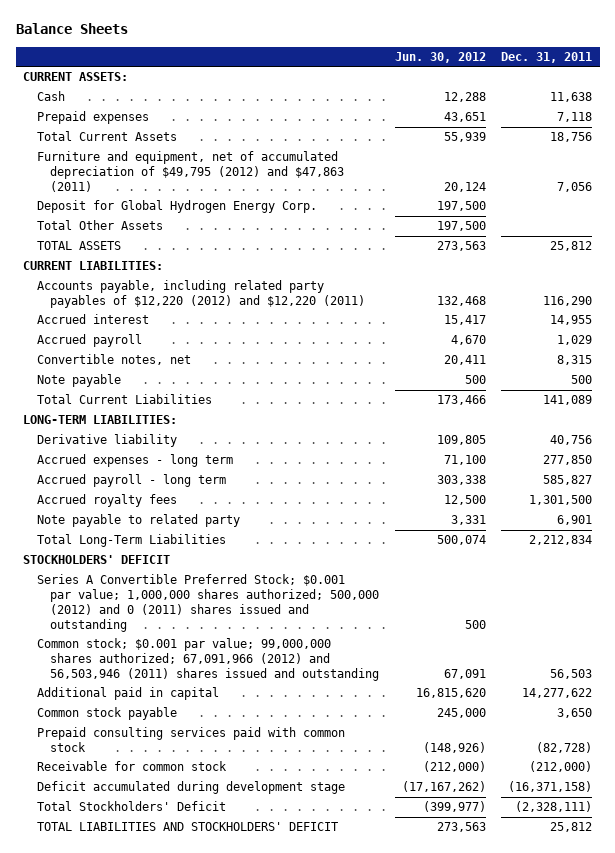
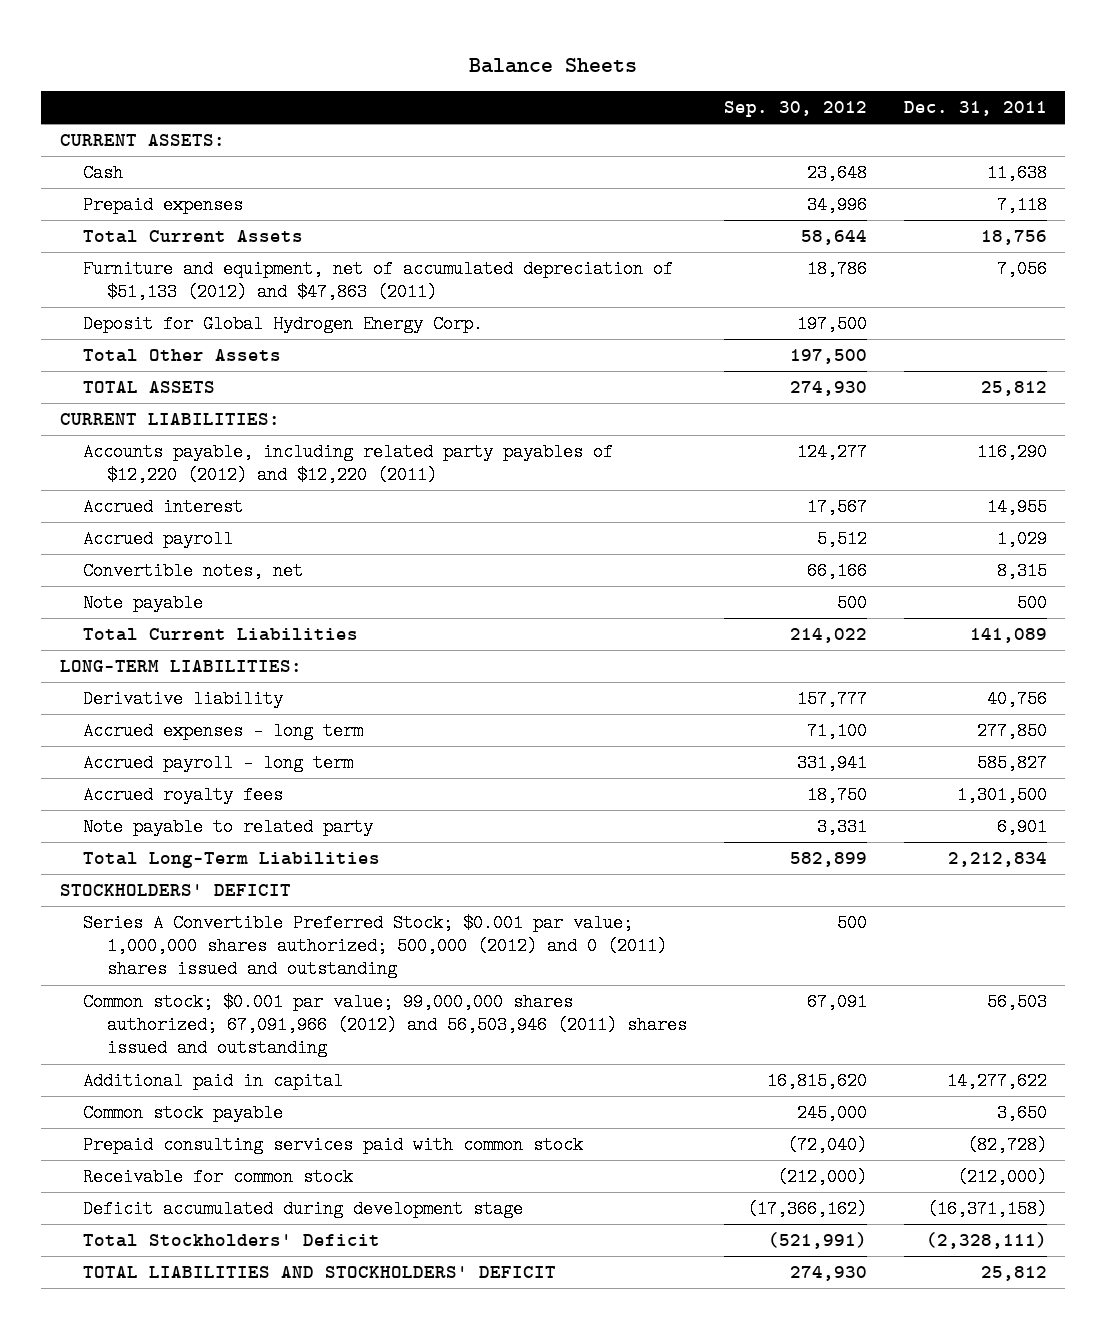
- | Jun. 30, 2012 | Dec. 31, 2011
+ | Sep. 30, 2012 | Dec. 31, 2011
- Furniture and equipment, net of accumulated depreciation of $49,795 (2012) and $47,863 (2011) | 20,124 | 7,056
+ Furniture and equipment, net of accumulated depreciation of $51,133 (2012) and $47,863 (2011) | 18,786 | 7,056

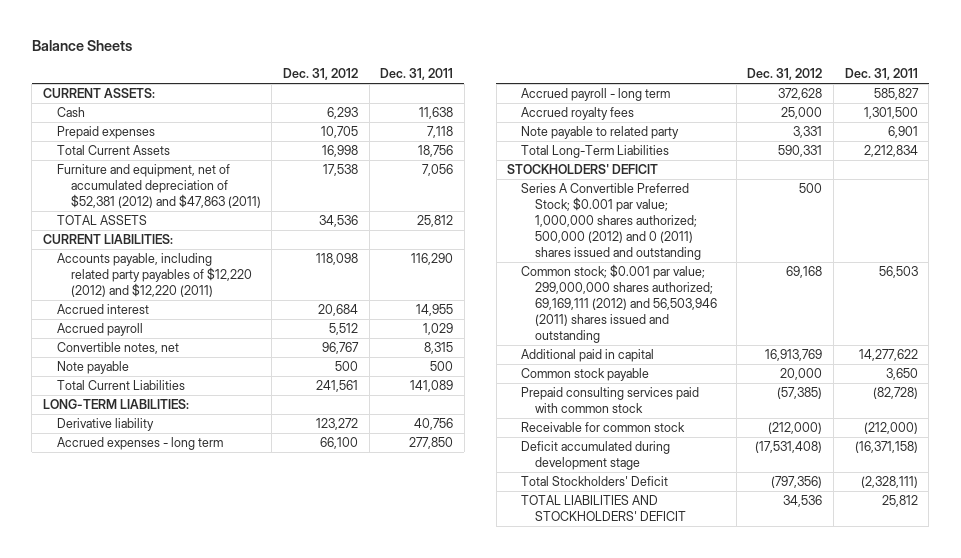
- | Sep. 30, 2012 | Dec. 31, 2011
+ | Dec. 31, 2012 | Dec. 31, 2011
- Furniture and equipment, net of accumulated depreciation of $51,133 (2012) and $47,863 (2011) | 18,786 | 7,056
- Deposit for Global Hydrogen Energy Corp. | 197,500 |
- Total Other Assets | 197,500 |
+ Furniture and equipment, net of accumulated depreciation of $52,381 (2012) and $47,863 (2011) | 17,538 | 7,056
- Common stock; $0.001 par value; 99,000,000 shares authorized; 67,091,966 (2012) and 56,503,946 (2011) shares issued and outstanding | 67,091 | 56,503
+ Common stock; $0.001 par value; 299,000,000 shares authorized; 69,169,111 (2012) and 56,503,946 (2011) shares issued and outstanding | 69,168 | 56,503

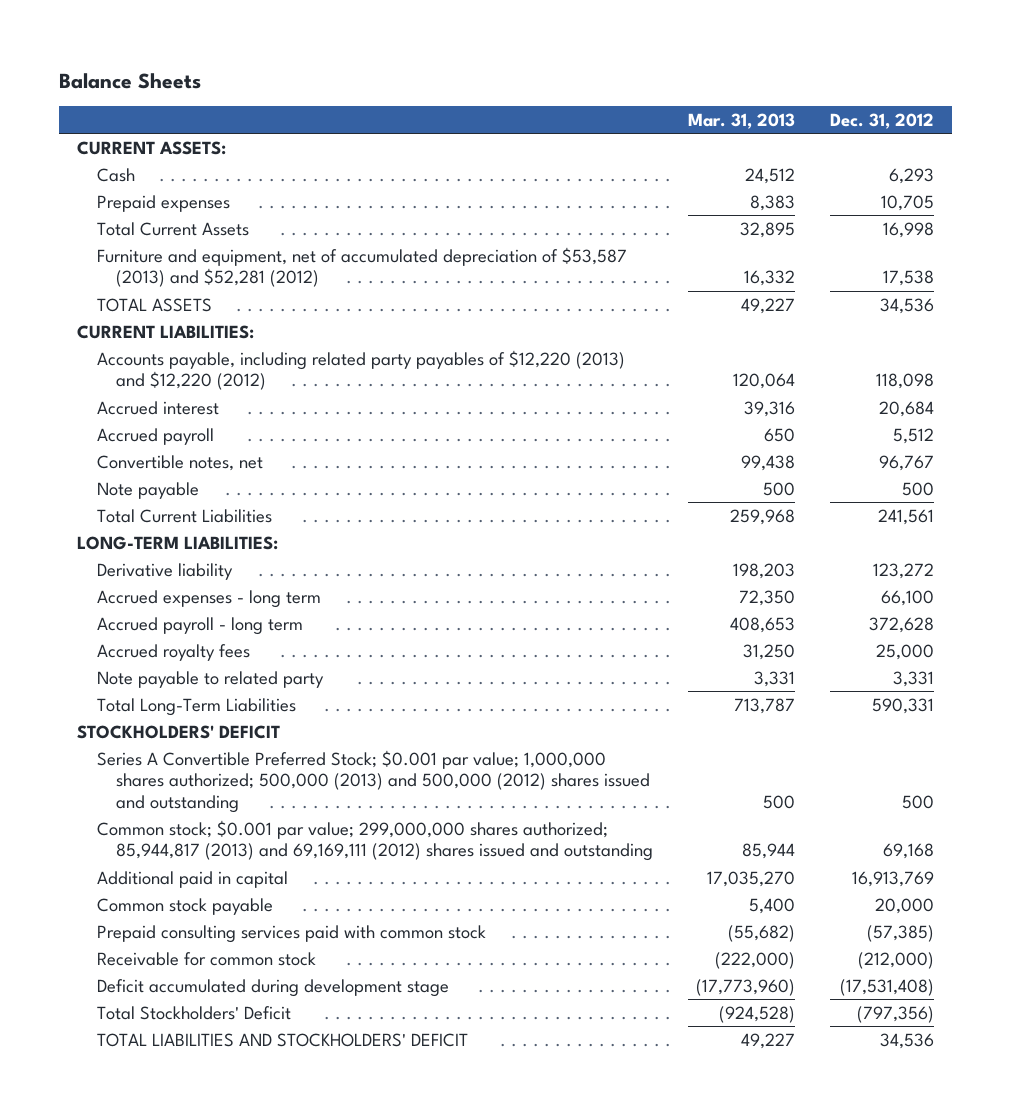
- | Dec. 31, 2012 | Dec. 31, 2011
+ | Mar. 31, 2013 | Dec. 31, 2012
- Furniture and equipment, net of accumulated depreciation of $52,381 (2012) and $47,863 (2011) | 17,538 | 7,056
+ Furniture and equipment, net of accumulated depreciation of $53,587 (2013) and $52,281 (2012) | 16,332 | 17,538
- Accounts payable, including related party payables of $12,220 (2012) and $12,220 (2011) | 118,098 | 116,290
+ Accounts payable, including related party payables of $12,220 (2013) and $12,220 (2012) | 120,064 | 118,098
- Series A Convertible Preferred Stock; $0.001 par value; 1,000,000 shares authorized; 500,000 (2012) and 0 (2011) shares issued and outstanding | 500 |
- Common stock; $0.001 par value; 299,000,000 shares authorized; 69,169,111 (2012) and 56,503,946 (2011) shares issued and outstanding | 69,168 | 56,503
+ Series A Convertible Preferred Stock; $0.001 par value; 1,000,000 shares authorized; 500,000 (2013) and 500,000 (2012) shares issued and outstanding | 500 | 500
+ Common stock; $0.001 par value; 299,000,000 shares authorized; 85,944,817 (2013) and 69,169,111 (2012) shares issued and outstanding | 85,944 | 69,168

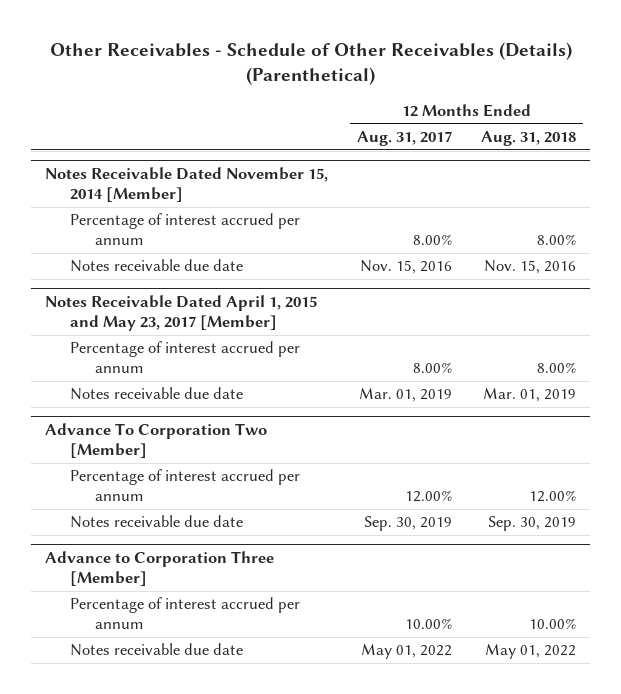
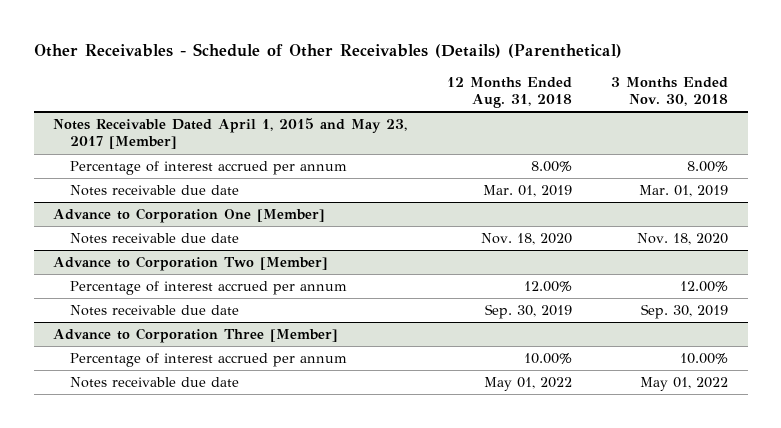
- | 12 Months Ended Aug. 31, 2017 | 12 Months Ended Aug. 31, 2018
+ | 12 Months Ended Aug. 31, 2018 | 3 Months Ended Nov. 30, 2018
- Notes Receivable Dated November 15, 2014 [Member]
- Percentage of interest accrued per annum | 8.00% | 8.00%
- Notes receivable due date | Nov. 15, 2016 | Nov. 15, 2016
- Advance To Corporation Two [Member]
+ Advance to Corporation One [Member]
+ Notes receivable due date | Nov. 18, 2020 | Nov. 18, 2020
+ Advance to Corporation Two [Member]

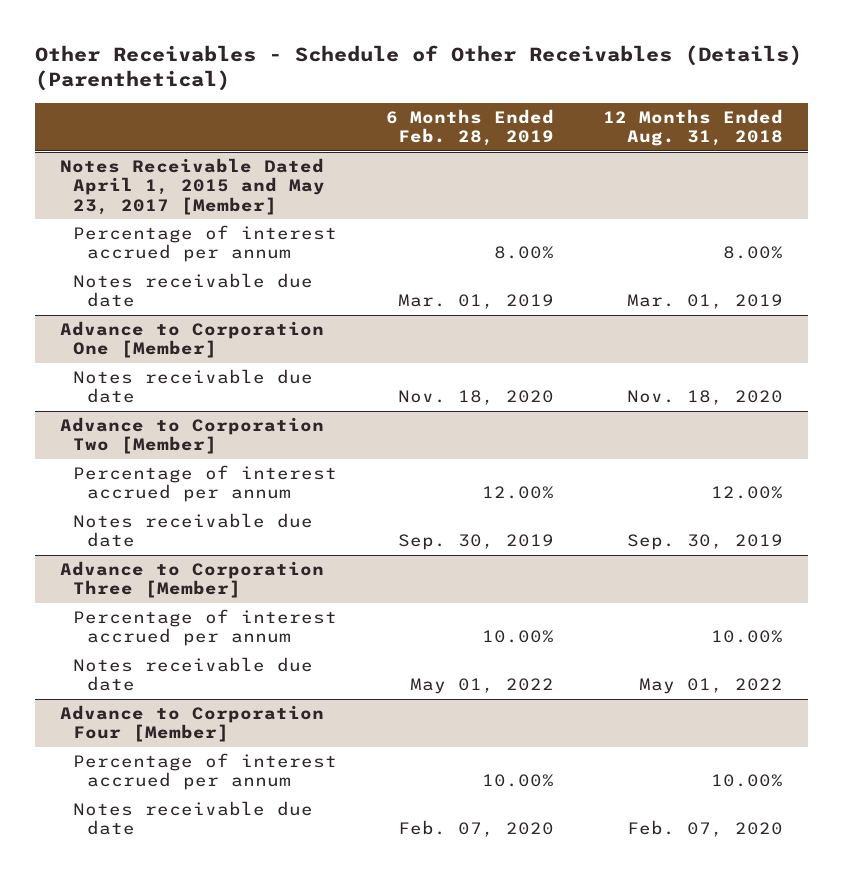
- | 12 Months Ended Aug. 31, 2018 | 3 Months Ended Nov. 30, 2018
+ | 6 Months Ended Feb. 28, 2019 | 12 Months Ended Aug. 31, 2018
+ Advance to Corporation Four [Member]
+ Percentage of interest accrued per annum | 10.00% | 10.00%
+ Notes receivable due date | Feb. 07, 2020 | Feb. 07, 2020

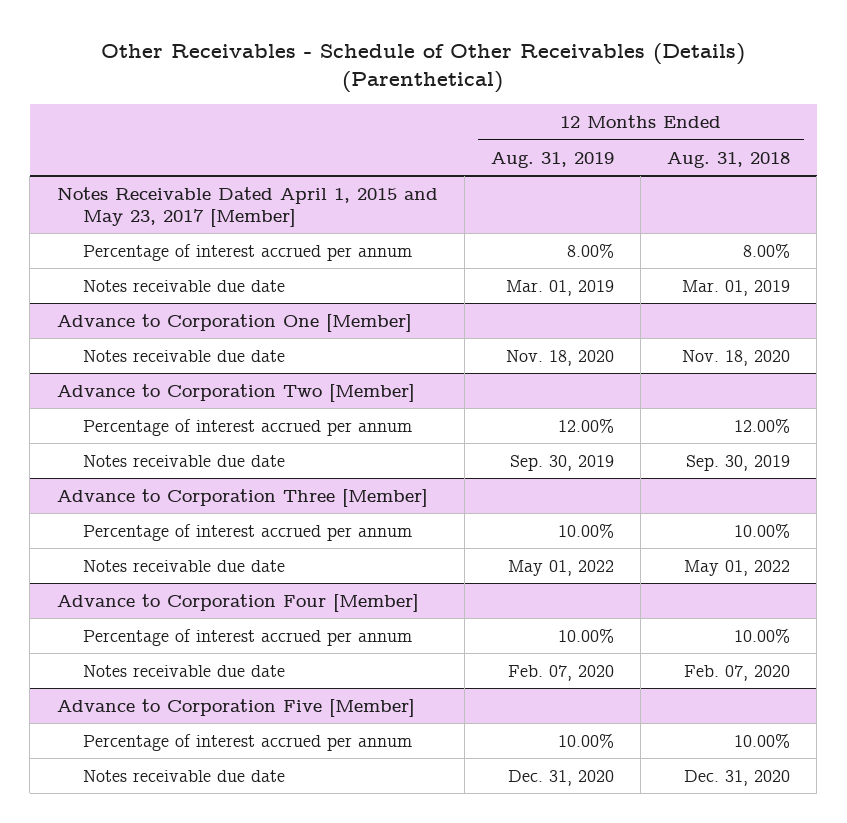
- | 6 Months Ended Feb. 28, 2019 | 12 Months Ended Aug. 31, 2018
+ | 12 Months Ended Aug. 31, 2019 | 12 Months Ended Aug. 31, 2018
+ Advance to Corporation Five [Member]
+ Percentage of interest accrued per annum | 10.00% | 10.00%
+ Notes receivable due date | Dec. 31, 2020 | Dec. 31, 2020

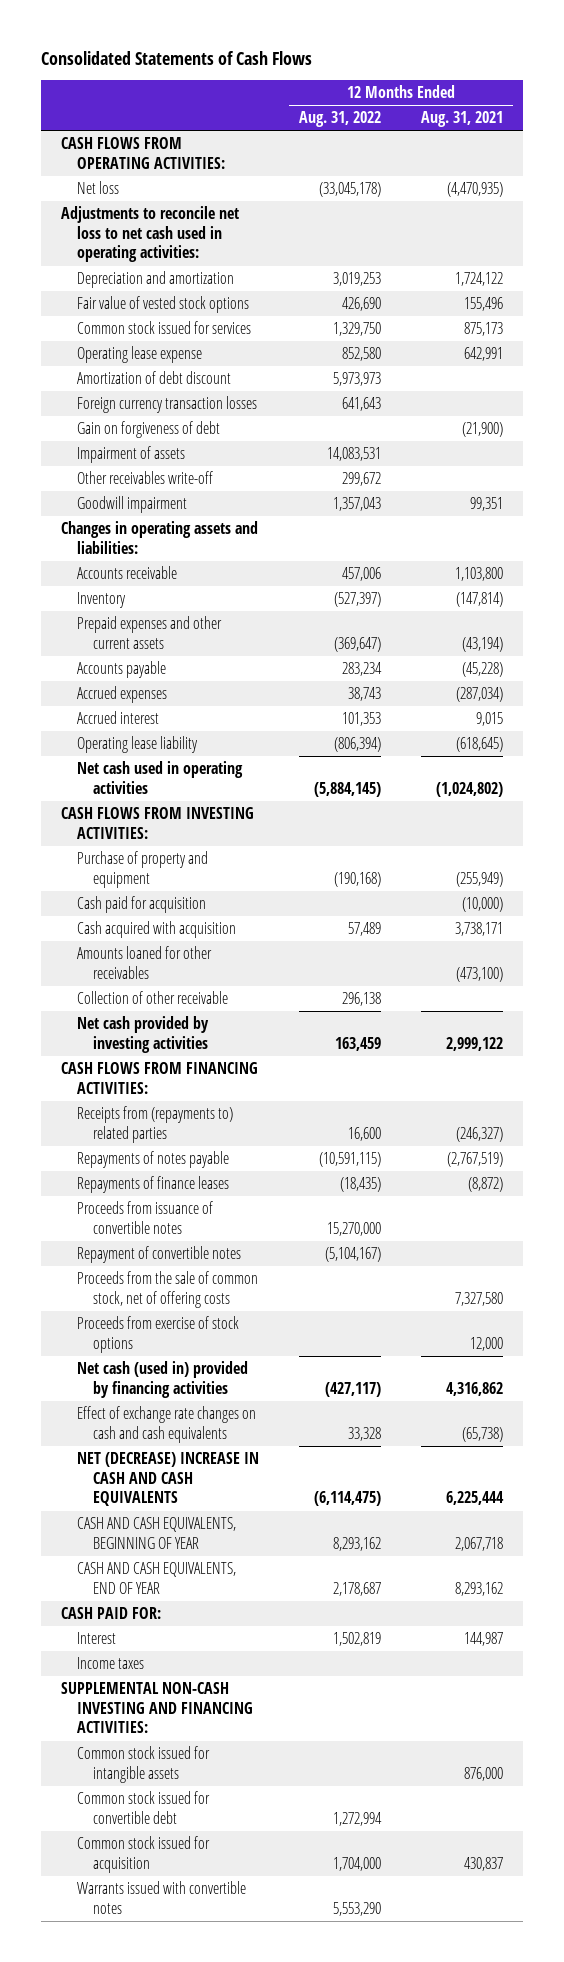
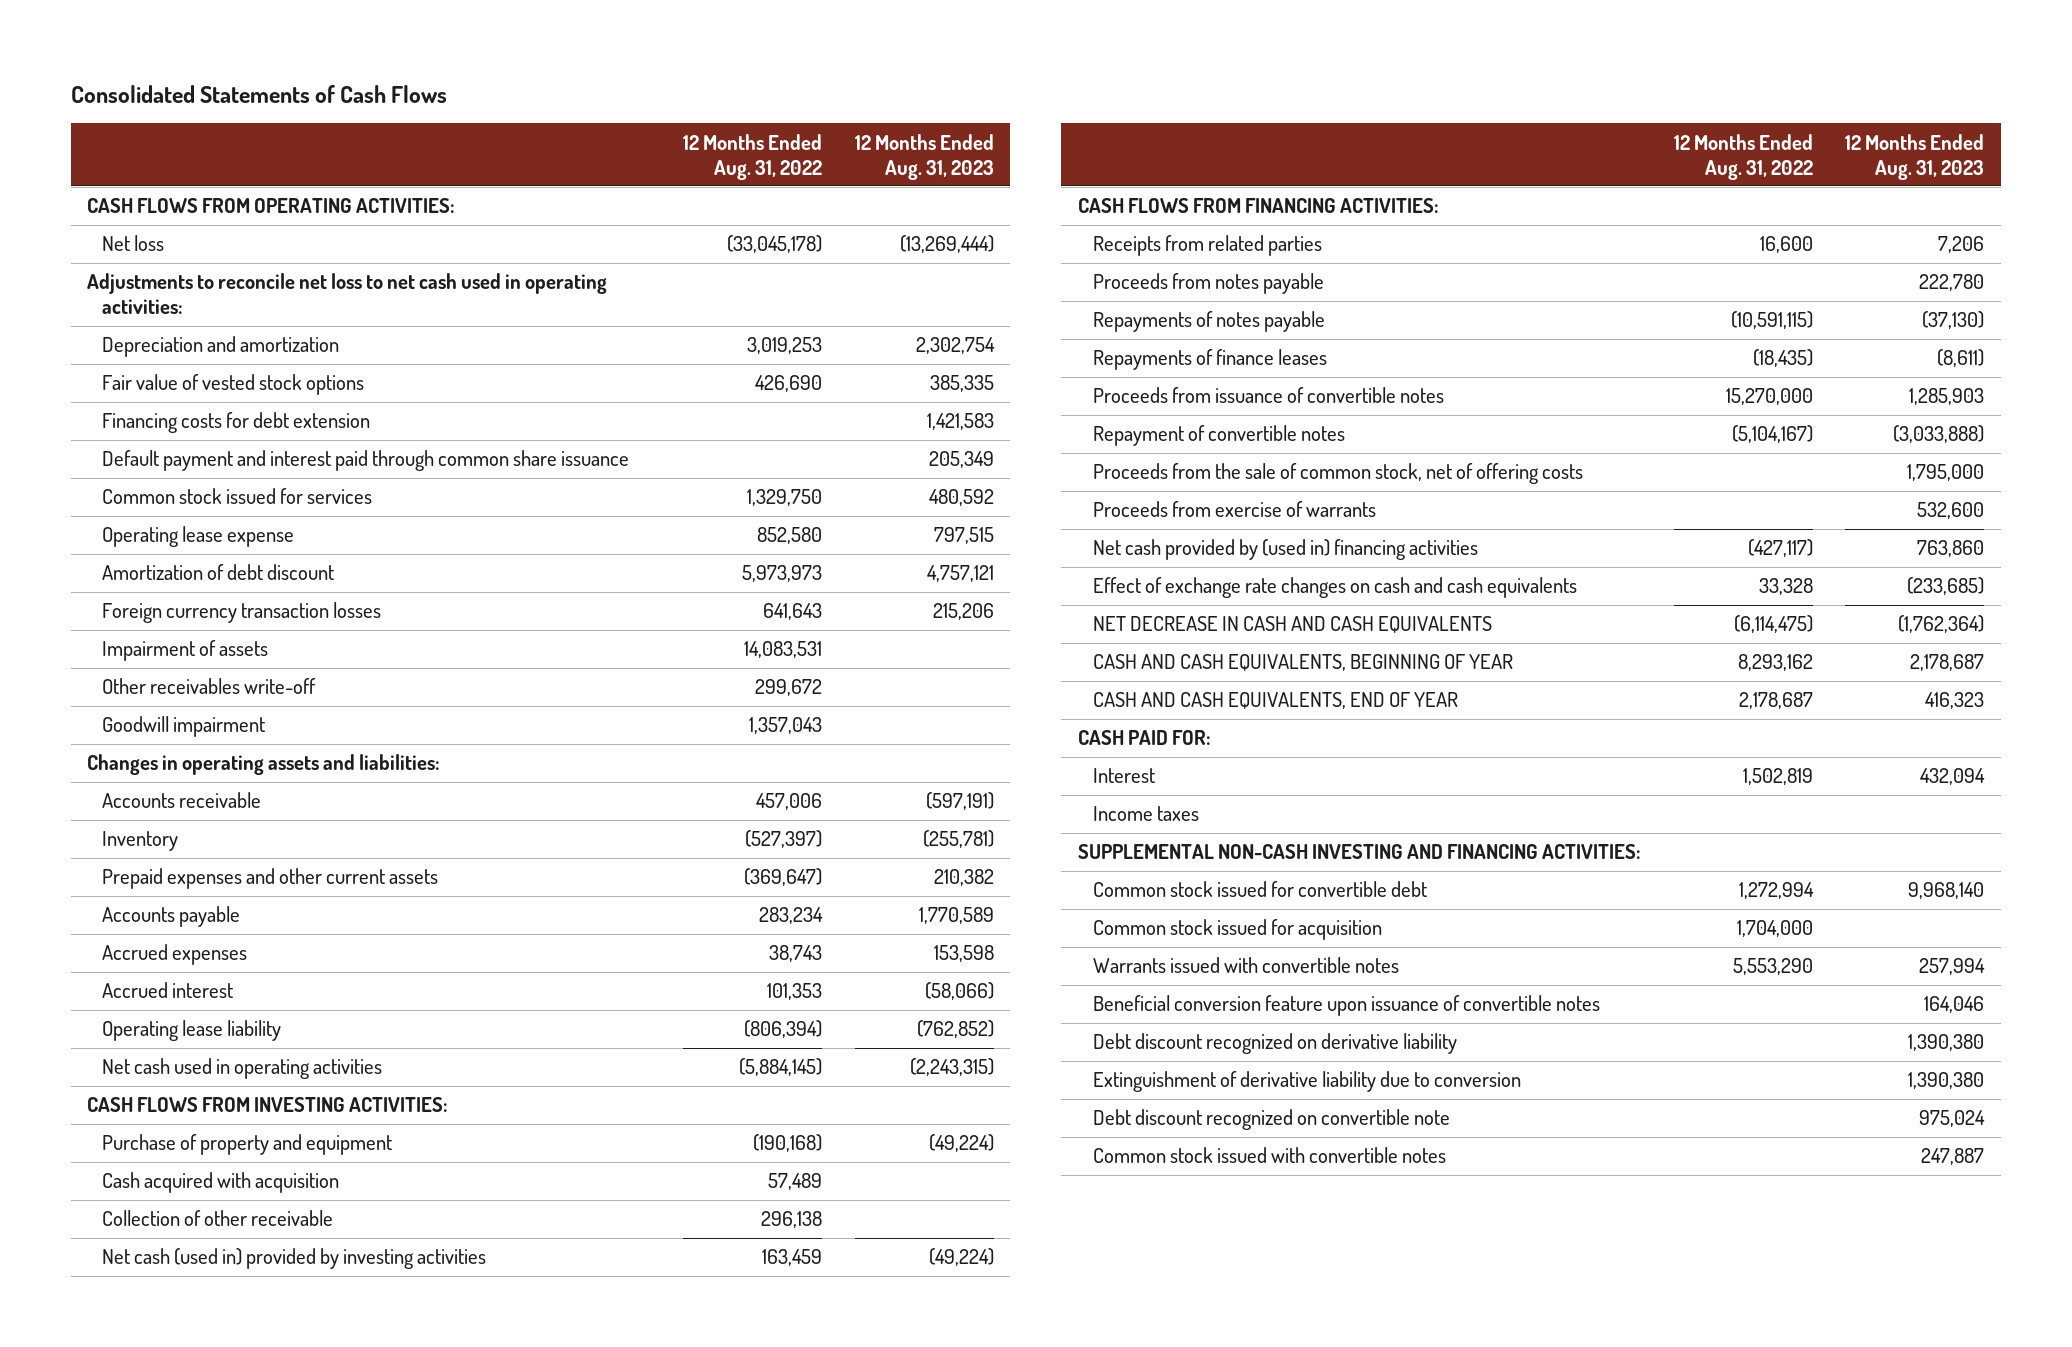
- | 12 Months Ended Aug. 31, 2022 | 12 Months Ended Aug. 31, 2021
+ | 12 Months Ended Aug. 31, 2022 | 12 Months Ended Aug. 31, 2023
+ Financing costs for debt extension | | 1,421,583
+ Default payment and interest paid through common share issuance | | 205,349
- Gain on forgiveness of debt | | (21,900)
- Cash paid for acquisition | | (10,000)
- Amounts loaned for other receivables | | (473,100)
- Net cash provided by investing activities | 163,459 | 2,999,122
+ Net cash (used in) provided by investing activities | 163,459 | (49,224)
- Receipts from (repayments to) related parties | 16,600 | (246,327)
+ Receipts from related parties | 16,600 | 7,206
+ Proceeds from notes payable | | 222,780
- Proceeds from exercise of stock options | | 12,000
- Net cash (used in) provided by financing activities | (427,117) | 4,316,862
+ Proceeds from exercise of warrants | | 532,600
+ Net cash provided by (used in) financing activities | (427,117) | 763,860
- NET (DECREASE) INCREASE IN CASH AND CASH EQUIVALENTS | (6,114,475) | 6,225,444
+ NET DECREASE IN CASH AND CASH EQUIVALENTS | (6,114,475) | (1,762,364)
- Common stock issued for intangible assets | | 876,000
+ Beneficial conversion feature upon issuance of convertible notes | | 164,046
+ Debt discount recognized on derivative liability | | 1,390,380
+ Extinguishment of derivative liability due to conversion | | 1,390,380
+ Debt discount recognized on convertible note | | 975,024
+ Common stock issued with convertible notes | | 247,887

